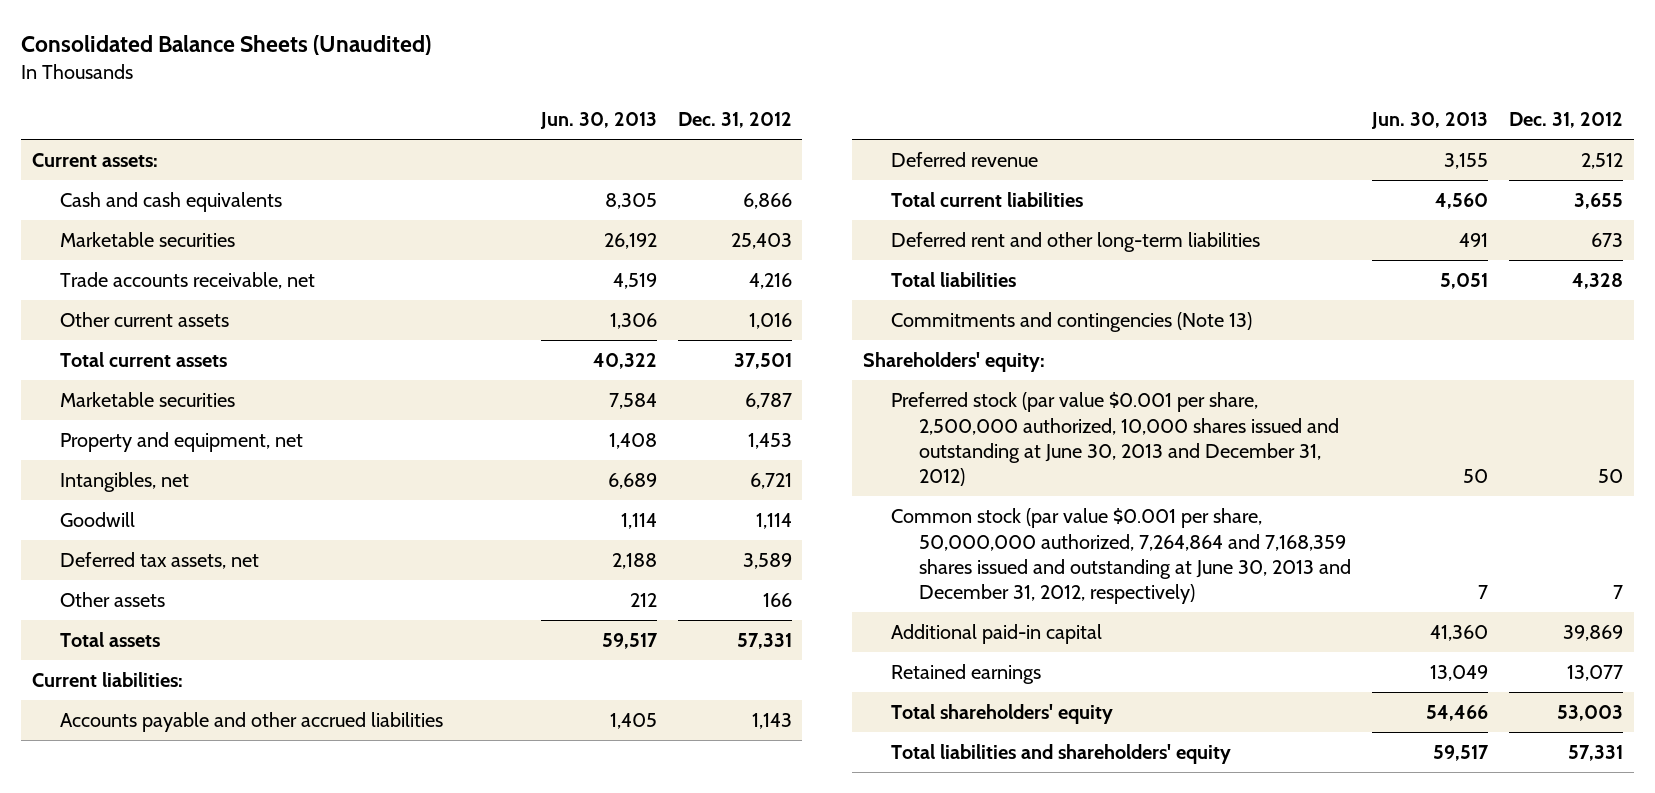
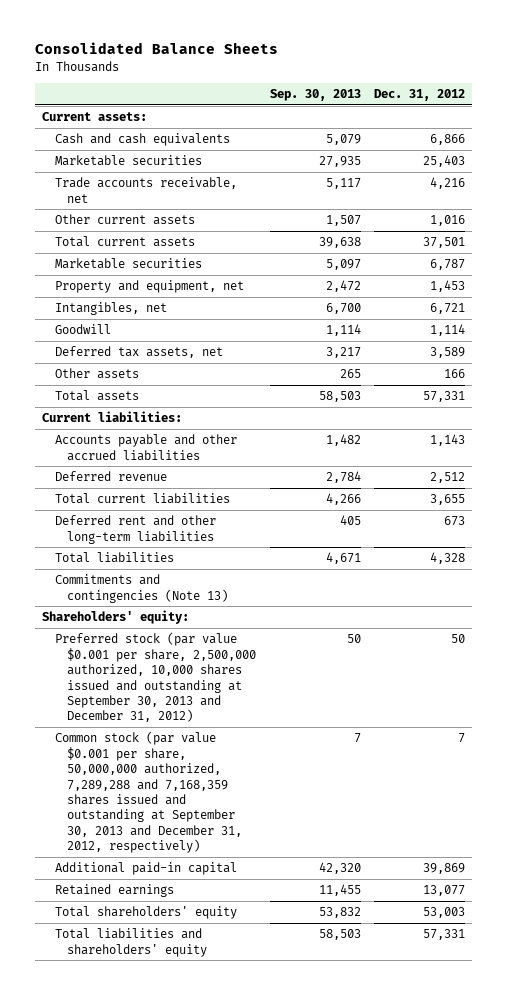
- Consolidated Balance Sheets (Unaudited)
+ Consolidated Balance Sheets
- | Jun. 30, 2013 | Dec. 31, 2012
+ | Sep. 30, 2013 | Dec. 31, 2012
- Preferred stock (par value $0.001 per share, 2,500,000 authorized, 10,000 shares issued and outstanding at June 30, 2013 and December 31, 2012) | 50 | 50
- Common stock (par value $0.001 per share, 50,000,000 authorized, 7,264,864 and 7,168,359 shares issued and outstanding at June 30, 2013 and December 31, 2012, respectively) | 7 | 7
+ Preferred stock (par value $0.001 per share, 2,500,000 authorized, 10,000 shares issued and outstanding at September 30, 2013 and December 31, 2012) | 50 | 50
+ Common stock (par value $0.001 per share, 50,000,000 authorized, 7,289,288 and 7,168,359 shares issued and outstanding at September 30, 2013 and December 31, 2012, respectively) | 7 | 7

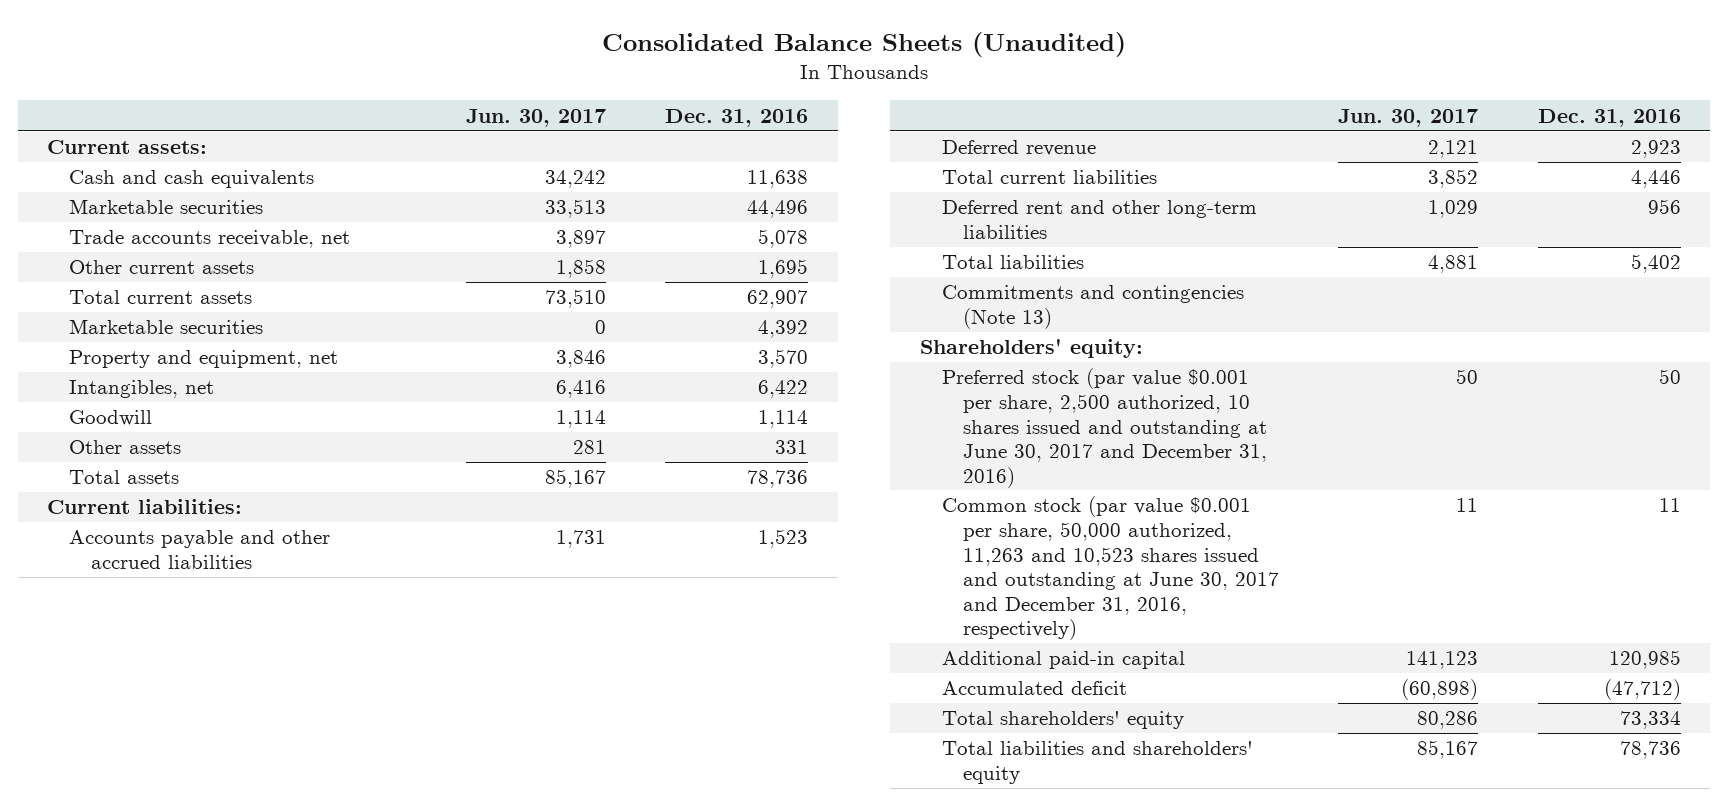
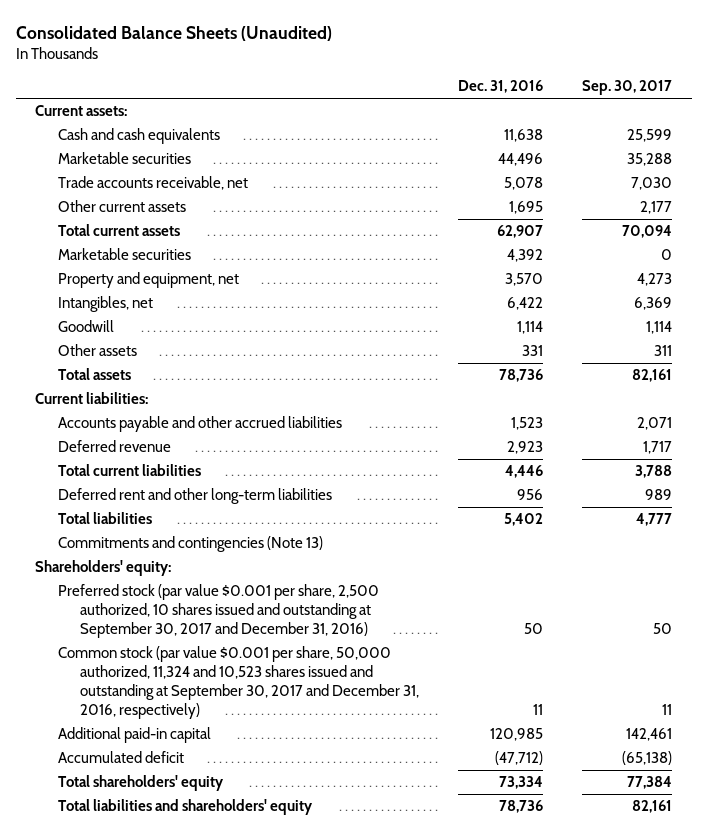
- | Jun. 30, 2017 | Dec. 31, 2016
+ | Dec. 31, 2016 | Sep. 30, 2017
- Preferred stock (par value $0.001 per share, 2,500 authorized, 10 shares issued and outstanding at June 30, 2017 and December 31, 2016) | 50 | 50
- Common stock (par value $0.001 per share, 50,000 authorized, 11,263 and 10,523 shares issued and outstanding at June 30, 2017 and December 31, 2016, respectively) | 11 | 11
+ Preferred stock (par value $0.001 per share, 2,500 authorized, 10 shares issued and outstanding at September 30, 2017 and December 31, 2016) | 50 | 50
+ Common stock (par value $0.001 per share, 50,000 authorized, 11,324 and 10,523 shares issued and outstanding at September 30, 2017 and December 31, 2016, respectively) | 11 | 11

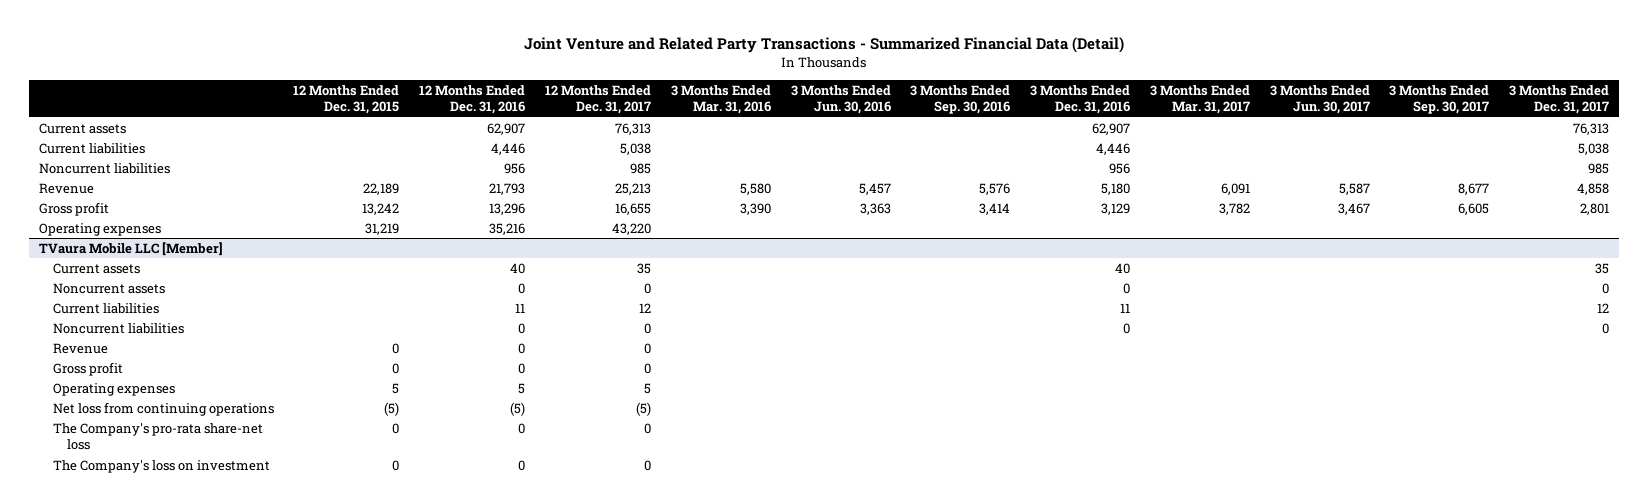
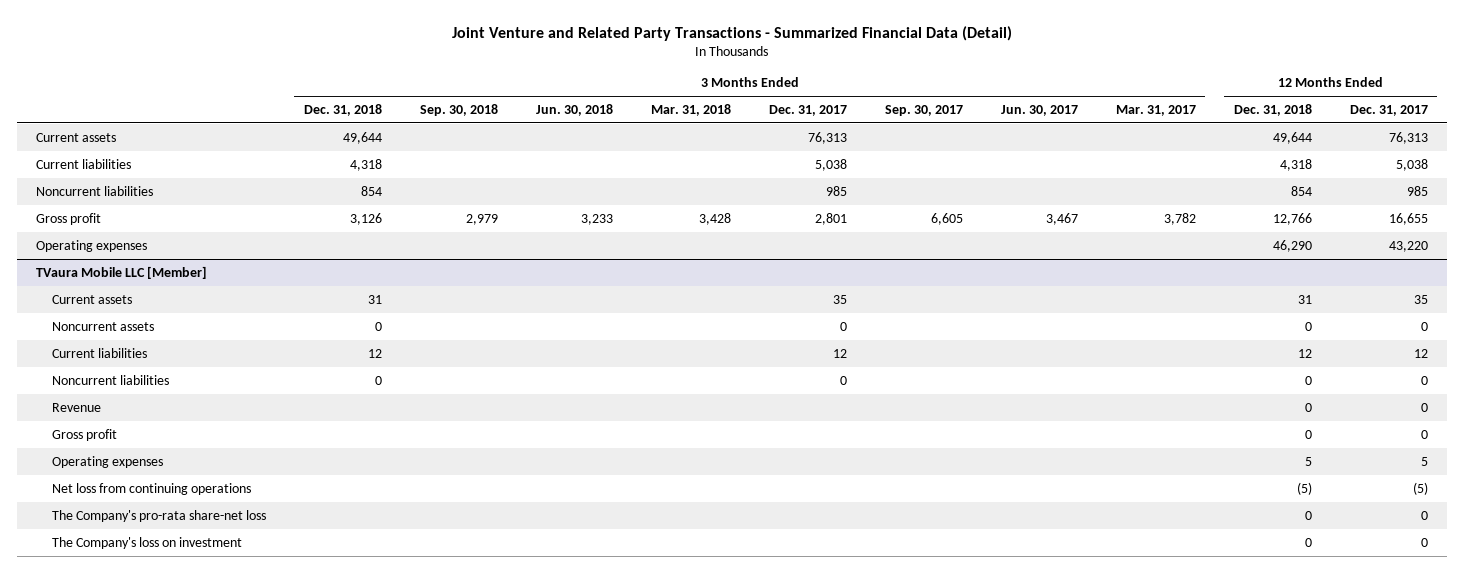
- | 12 Months Ended Dec. 31, 2015 | 12 Months Ended Dec. 31, 2016 | 12 Months Ended Dec. 31, 2017 | 3 Months Ended Mar. 31, 2016 | 3 Months Ended Jun. 30, 2016 | 3 Months Ended Sep. 30, 2016 | 3 Months Ended Dec. 31, 2016 | 3 Months Ended Mar. 31, 2017 | 3 Months Ended Jun. 30, 2017 | 3 Months Ended Sep. 30, 2017 | 3 Months Ended Dec. 31, 2017
+ | 3 Months Ended Dec. 31, 2018 | 3 Months Ended Sep. 30, 2018 | 3 Months Ended Jun. 30, 2018 | 3 Months Ended Mar. 31, 2018 | 3 Months Ended Dec. 31, 2017 | 3 Months Ended Sep. 30, 2017 | 3 Months Ended Jun. 30, 2017 | 3 Months Ended Mar. 31, 2017 | 12 Months Ended Dec. 31, 2018 | 12 Months Ended Dec. 31, 2017
- Revenue | 22,189 | 21,793 | 25,213 | 5,580 | 5,457 | 5,576 | 5,180 | 6,091 | 5,587 | 8,677 | 4,858

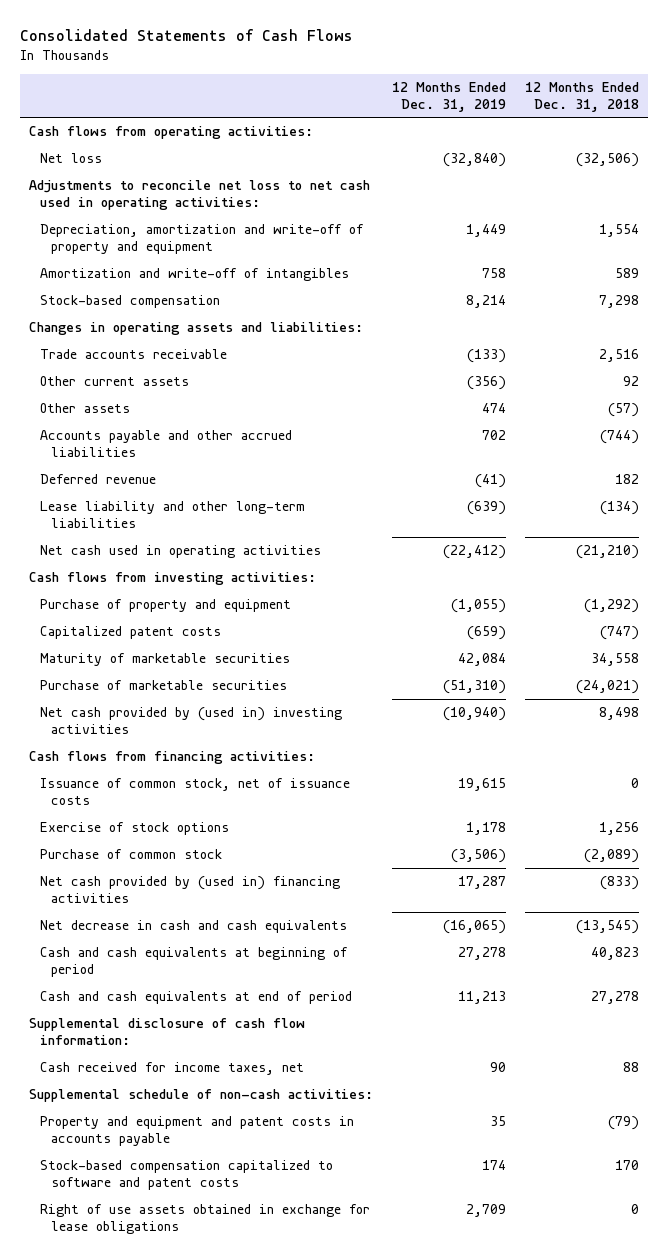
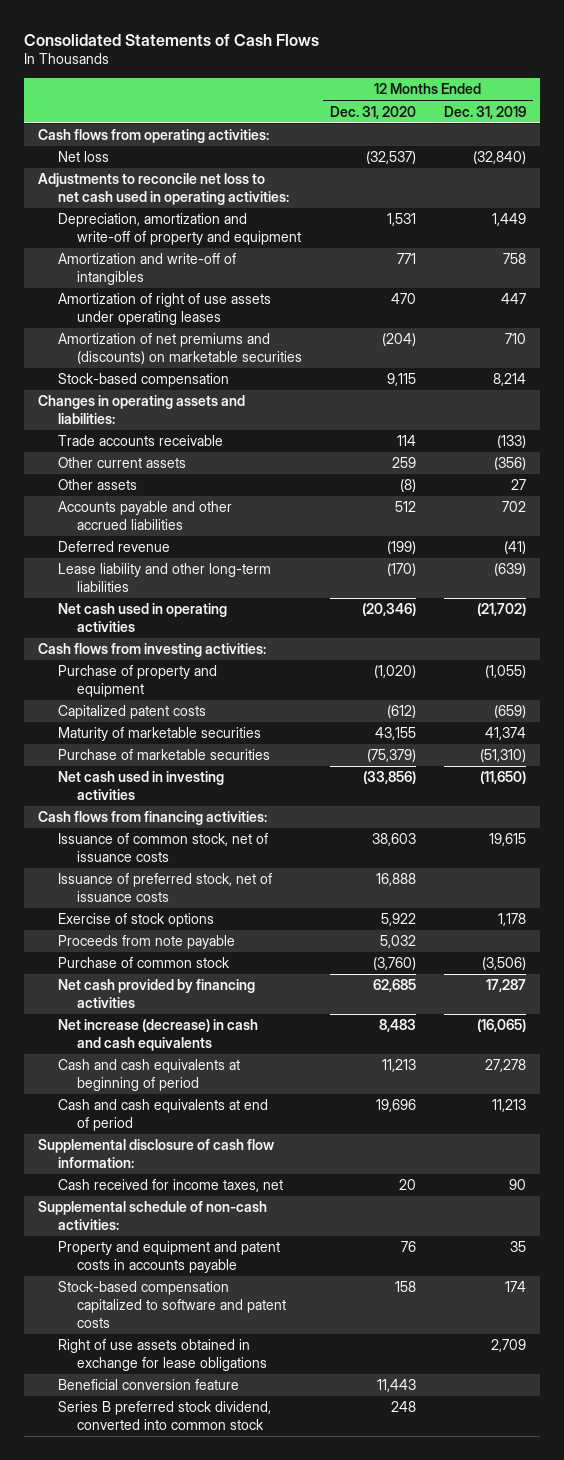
- | 12 Months Ended Dec. 31, 2019 | 12 Months Ended Dec. 31, 2018
+ | 12 Months Ended Dec. 31, 2020 | 12 Months Ended Dec. 31, 2019
+ Amortization of right of use assets under operating leases | 470 | 447
+ Amortization of net premiums and (discounts) on marketable securities | (204) | 710
- Other assets | 474 | (57)
+ Other assets | (8) | 27
- Net cash used in operating activities | (22,412) | (21,210)
+ Net cash used in operating activities | (20,346) | (21,702)
- Maturity of marketable securities | 42,084 | 34,558
+ Maturity of marketable securities | 43,155 | 41,374
- Net cash provided by (used in) investing activities | (10,940) | 8,498
+ Net cash used in investing activities | (33,856) | (11,650)
+ Issuance of preferred stock, net of issuance costs | 16,888 |
+ Proceeds from note payable | 5,032 |
- Net cash provided by (used in) financing activities | 17,287 | (833)
- Net decrease in cash and cash equivalents | (16,065) | (13,545)
+ Net cash provided by financing activities | 62,685 | 17,287
+ Net increase (decrease) in cash and cash equivalents | 8,483 | (16,065)
+ Beneficial conversion feature | 11,443 |
+ Series B preferred stock dividend, converted into common stock | 248 |

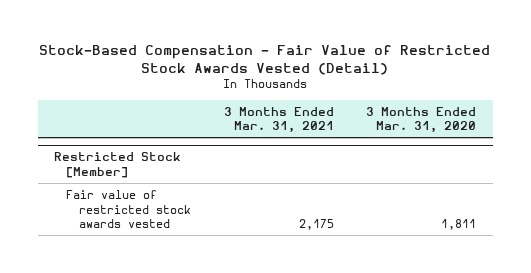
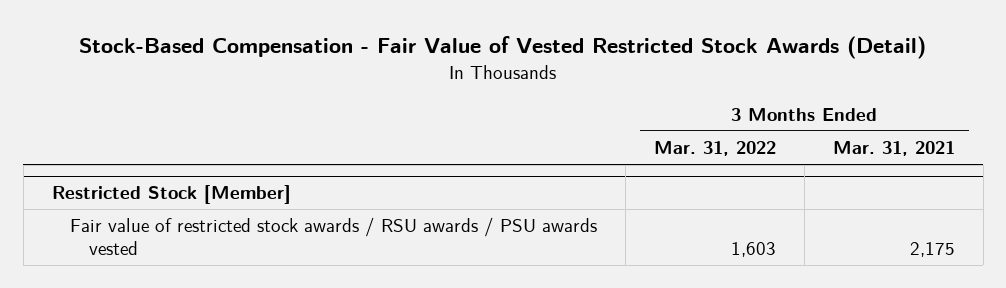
- Stock-Based Compensation - Fair Value of Restricted Stock Awards Vested (Detail)
+ Stock-Based Compensation - Fair Value of Vested Restricted Stock Awards (Detail)
- | 3 Months Ended Mar. 31, 2021 | 3 Months Ended Mar. 31, 2020
+ | 3 Months Ended Mar. 31, 2022 | 3 Months Ended Mar. 31, 2021
@ Restricted Stock [Member]
- Fair value of restricted stock awards vested | 2,175 | 1,811
+ Fair value of restricted stock awards / RSU awards / PSU awards vested | 1,603 | 2,175

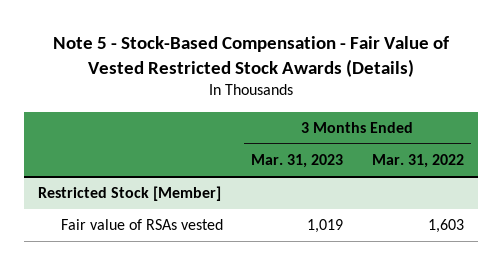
- Stock-Based Compensation - Fair Value of Vested Restricted Stock Awards (Detail)
+ Note 5 - Stock-Based Compensation - Fair Value of Vested Restricted Stock Awards (Details)
- | 3 Months Ended Mar. 31, 2022 | 3 Months Ended Mar. 31, 2021
+ | 3 Months Ended Mar. 31, 2023 | 3 Months Ended Mar. 31, 2022
@ Restricted Stock [Member]
- Fair value of restricted stock awards / RSU awards / PSU awards vested | 1,603 | 2,175
+ Fair value of RSAs vested | 1,019 | 1,603

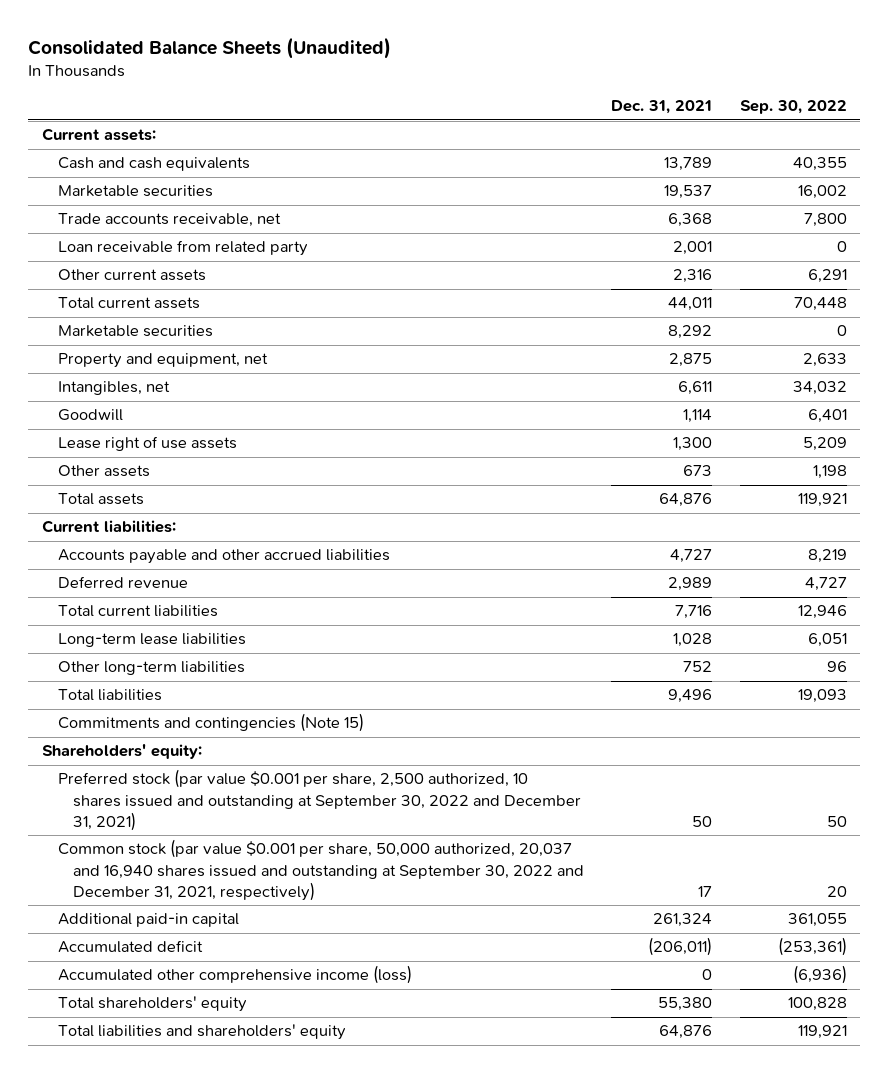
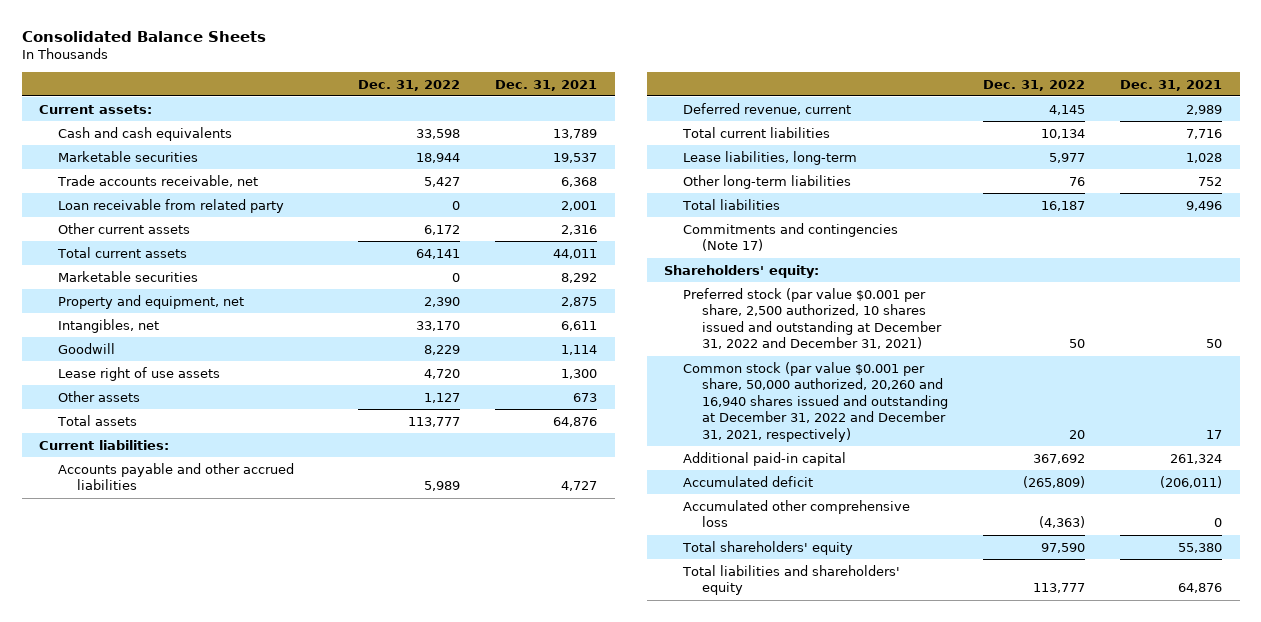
- Consolidated Balance Sheets (Unaudited)
+ Consolidated Balance Sheets
- | Dec. 31, 2021 | Sep. 30, 2022
+ | Dec. 31, 2022 | Dec. 31, 2021
- Deferred revenue | 2,989 | 4,727
+ Deferred revenue, current | 4,145 | 2,989
- Long-term lease liabilities | 1,028 | 6,051
+ Lease liabilities, long-term | 5,977 | 1,028
- Commitments and contingencies (Note 15)
+ Commitments and contingencies (Note 17)
- Preferred stock (par value $0.001 per share, 2,500 authorized, 10 shares issued and outstanding at September 30, 2022 and December 31, 2021) | 50 | 50
- Common stock (par value $0.001 per share, 50,000 authorized, 20,037 and 16,940 shares issued and outstanding at September 30, 2022 and December 31, 2021, respectively) | 17 | 20
+ Preferred stock (par value $0.001 per share, 2,500 authorized, 10 shares issued and outstanding at December 31, 2022 and December 31, 2021) | 50 | 50
+ Common stock (par value $0.001 per share, 50,000 authorized, 20,260 and 16,940 shares issued and outstanding at December 31, 2022 and December 31, 2021, respectively) | 20 | 17
- Accumulated other comprehensive income (loss) | 0 | (6,936)
+ Accumulated other comprehensive loss | (4,363) | 0

